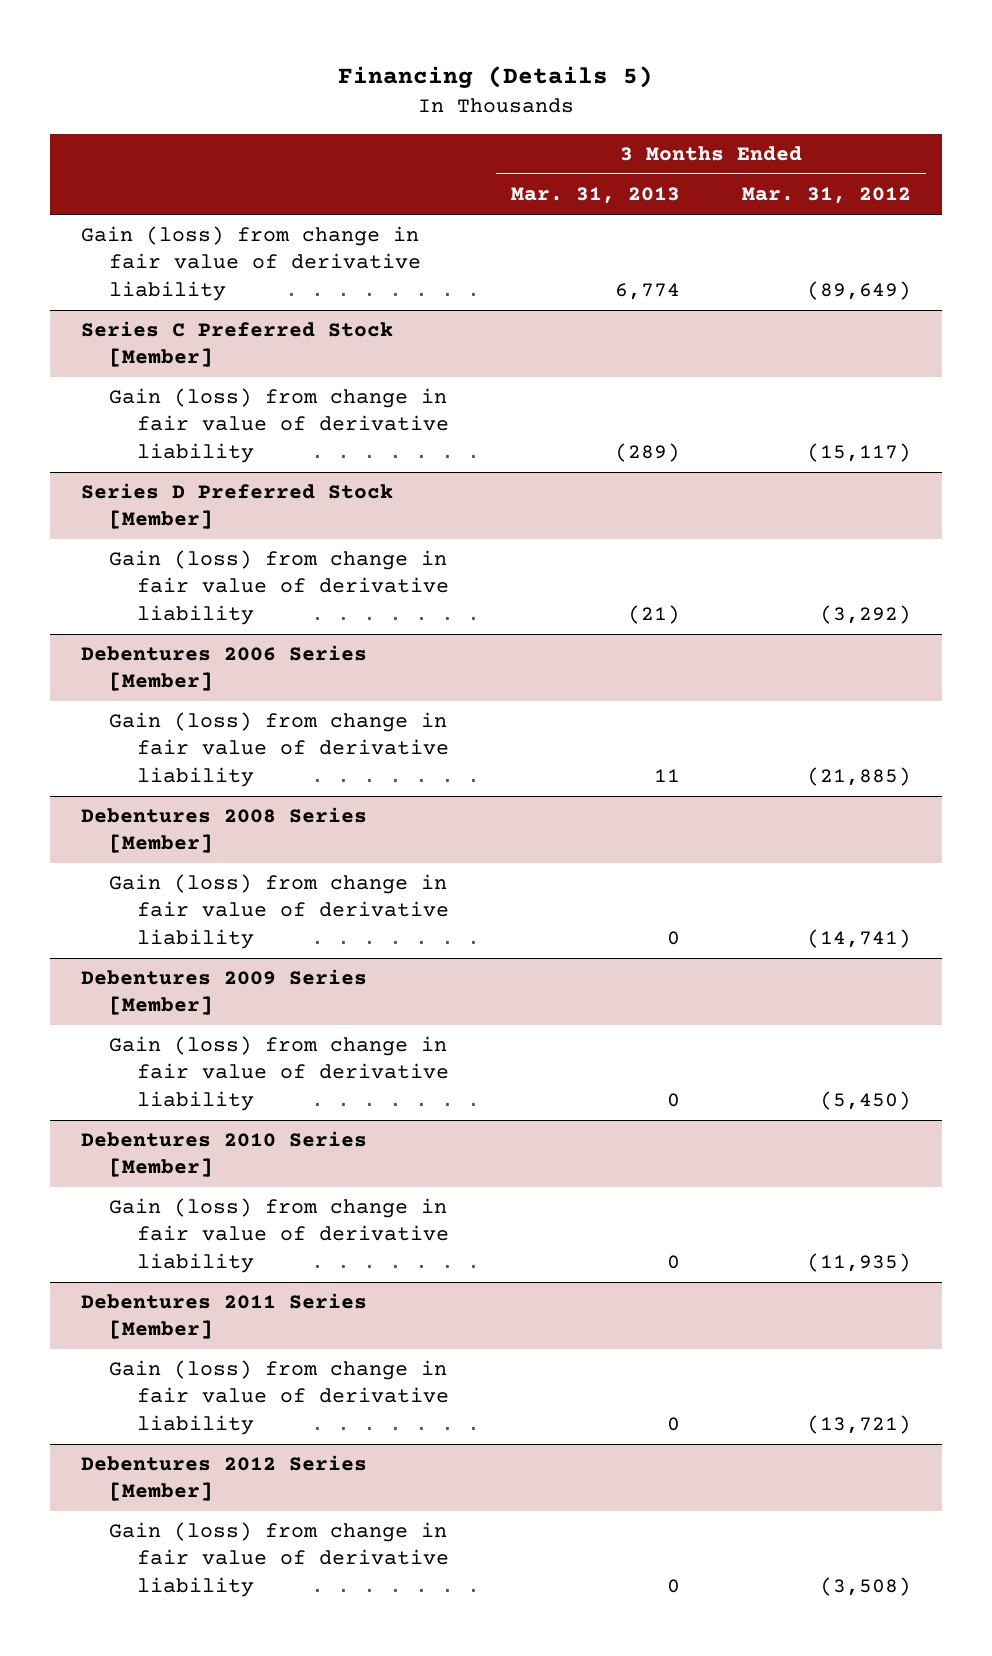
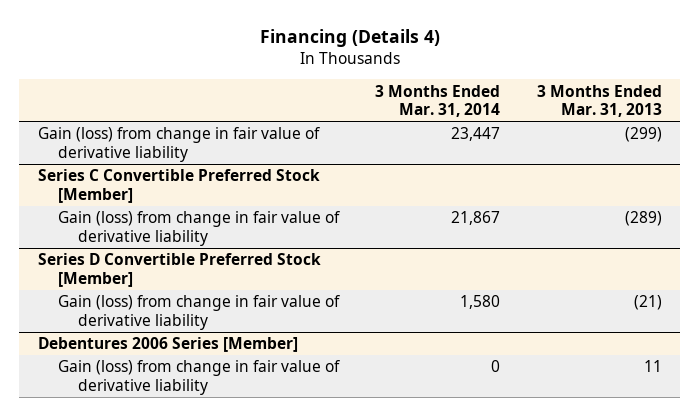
- Financing (Details 5)
+ Financing (Details 4)
- | 3 Months Ended Mar. 31, 2013 | 3 Months Ended Mar. 31, 2012
+ | 3 Months Ended Mar. 31, 2014 | 3 Months Ended Mar. 31, 2013
- Gain (loss) from change in fair value of derivative liability | 6,774 | (89,649)
- Series C Preferred Stock [Member]
+ Gain (loss) from change in fair value of derivative liability | 23,447 | (299)
+ Series C Convertible Preferred Stock [Member]
- Series D Preferred Stock [Member]
+ Series D Convertible Preferred Stock [Member]
- Debentures 2008 Series [Member]
- Gain (loss) from change in fair value of derivative liability | 0 | (14,741)
- Debentures 2009 Series [Member]
- Gain (loss) from change in fair value of derivative liability | 0 | (5,450)
- Debentures 2010 Series [Member]
- Gain (loss) from change in fair value of derivative liability | 0 | (11,935)
- Debentures 2011 Series [Member]
- Gain (loss) from change in fair value of derivative liability | 0 | (13,721)
- Debentures 2012 Series [Member]
- Gain (loss) from change in fair value of derivative liability | 0 | (3,508)

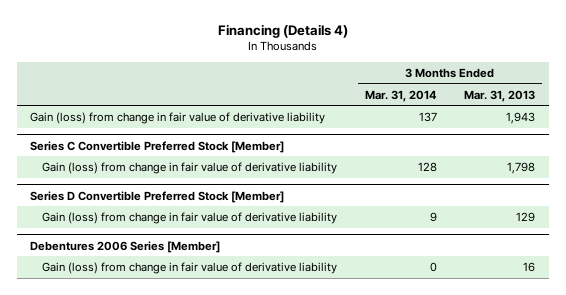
- Gain (loss) from change in fair value of derivative liability | 23,447 | (299)
+ Gain (loss) from change in fair value of derivative liability | 137 | 1,943
@ Series C Convertible Preferred Stock [Member]
- Gain (loss) from change in fair value of derivative liability | 21,867 | (289)
+ Gain (loss) from change in fair value of derivative liability | 128 | 1,798
@ Series D Convertible Preferred Stock [Member]
- Gain (loss) from change in fair value of derivative liability | 1,580 | (21)
+ Gain (loss) from change in fair value of derivative liability | 9 | 129
@ Debentures 2006 Series [Member]
- Gain (loss) from change in fair value of derivative liability | 0 | 11
+ Gain (loss) from change in fair value of derivative liability | 0 | 16

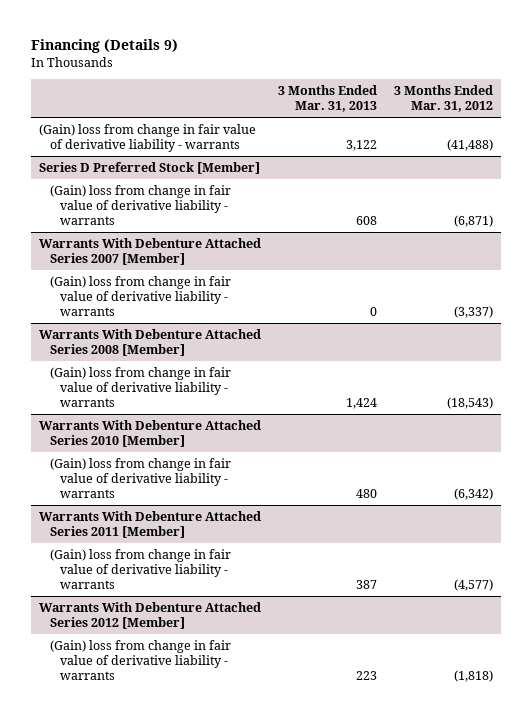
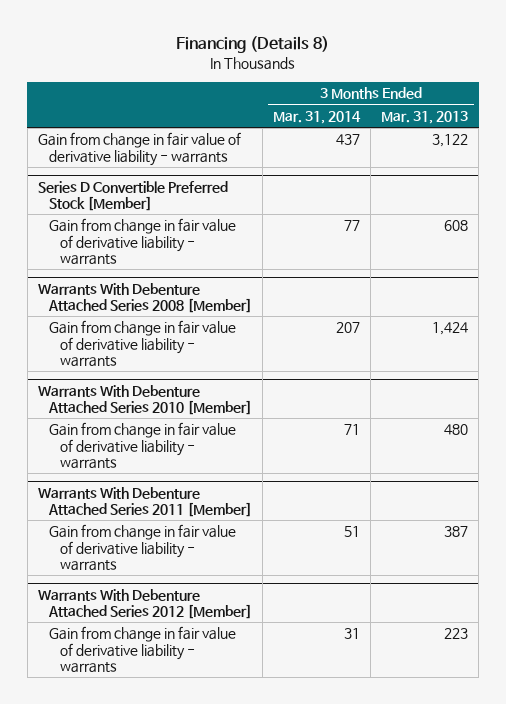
- Financing (Details 9)
+ Financing (Details 8)
- | 3 Months Ended Mar. 31, 2013 | 3 Months Ended Mar. 31, 2012
+ | 3 Months Ended Mar. 31, 2014 | 3 Months Ended Mar. 31, 2013
- (Gain) loss from change in fair value of derivative liability - warrants | 3,122 | (41,488)
- Series D Preferred Stock [Member]
- (Gain) loss from change in fair value of derivative liability - warrants | 608 | (6,871)
- Warrants With Debenture Attached Series 2007 [Member]
- (Gain) loss from change in fair value of derivative liability - warrants | 0 | (3,337)
+ Gain from change in fair value of derivative liability - warrants | 437 | 3,122
+ Series D Convertible Preferred Stock [Member]
+ Gain from change in fair value of derivative liability - warrants | 77 | 608
@ Warrants With Debenture Attached Series 2008 [Member]
- (Gain) loss from change in fair value of derivative liability - warrants | 1,424 | (18,543)
+ Gain from change in fair value of derivative liability - warrants | 207 | 1,424
@ Warrants With Debenture Attached Series 2010 [Member]
- (Gain) loss from change in fair value of derivative liability - warrants | 480 | (6,342)
+ Gain from change in fair value of derivative liability - warrants | 71 | 480
@ Warrants With Debenture Attached Series 2011 [Member]
- (Gain) loss from change in fair value of derivative liability - warrants | 387 | (4,577)
+ Gain from change in fair value of derivative liability - warrants | 51 | 387
@ Warrants With Debenture Attached Series 2012 [Member]
- (Gain) loss from change in fair value of derivative liability - warrants | 223 | (1,818)
+ Gain from change in fair value of derivative liability - warrants | 31 | 223

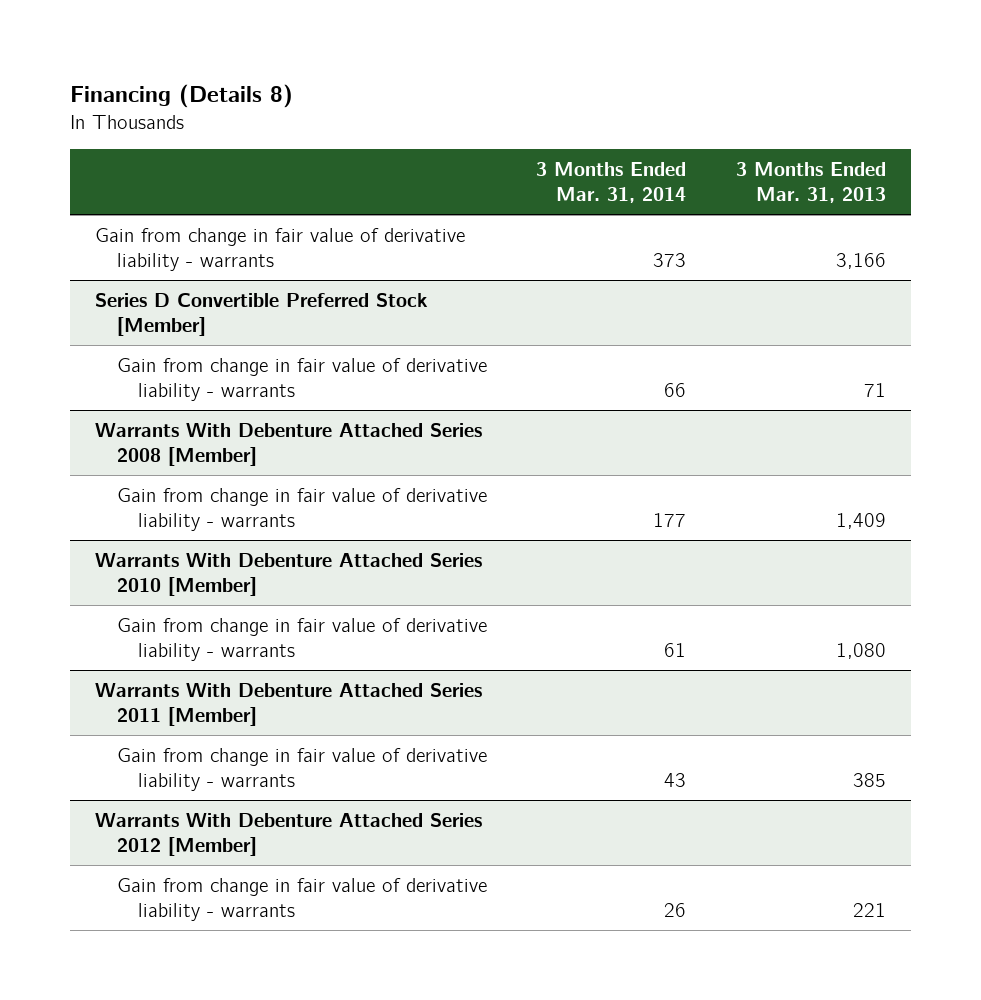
- Gain from change in fair value of derivative liability - warrants | 437 | 3,122
+ Gain from change in fair value of derivative liability - warrants | 373 | 3,166
@ Series D Convertible Preferred Stock [Member]
- Gain from change in fair value of derivative liability - warrants | 77 | 608
+ Gain from change in fair value of derivative liability - warrants | 66 | 71
@ Warrants With Debenture Attached Series 2008 [Member]
- Gain from change in fair value of derivative liability - warrants | 207 | 1,424
+ Gain from change in fair value of derivative liability - warrants | 177 | 1,409
@ Warrants With Debenture Attached Series 2010 [Member]
- Gain from change in fair value of derivative liability - warrants | 71 | 480
+ Gain from change in fair value of derivative liability - warrants | 61 | 1,080
@ Warrants With Debenture Attached Series 2011 [Member]
- Gain from change in fair value of derivative liability - warrants | 51 | 387
+ Gain from change in fair value of derivative liability - warrants | 43 | 385
@ Warrants With Debenture Attached Series 2012 [Member]
- Gain from change in fair value of derivative liability - warrants | 31 | 223
+ Gain from change in fair value of derivative liability - warrants | 26 | 221

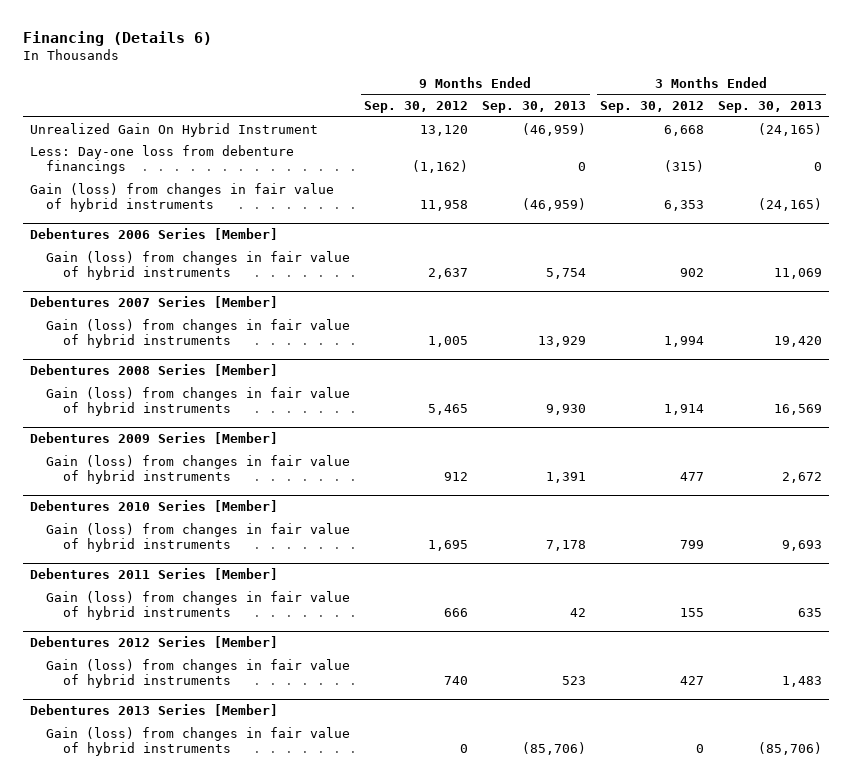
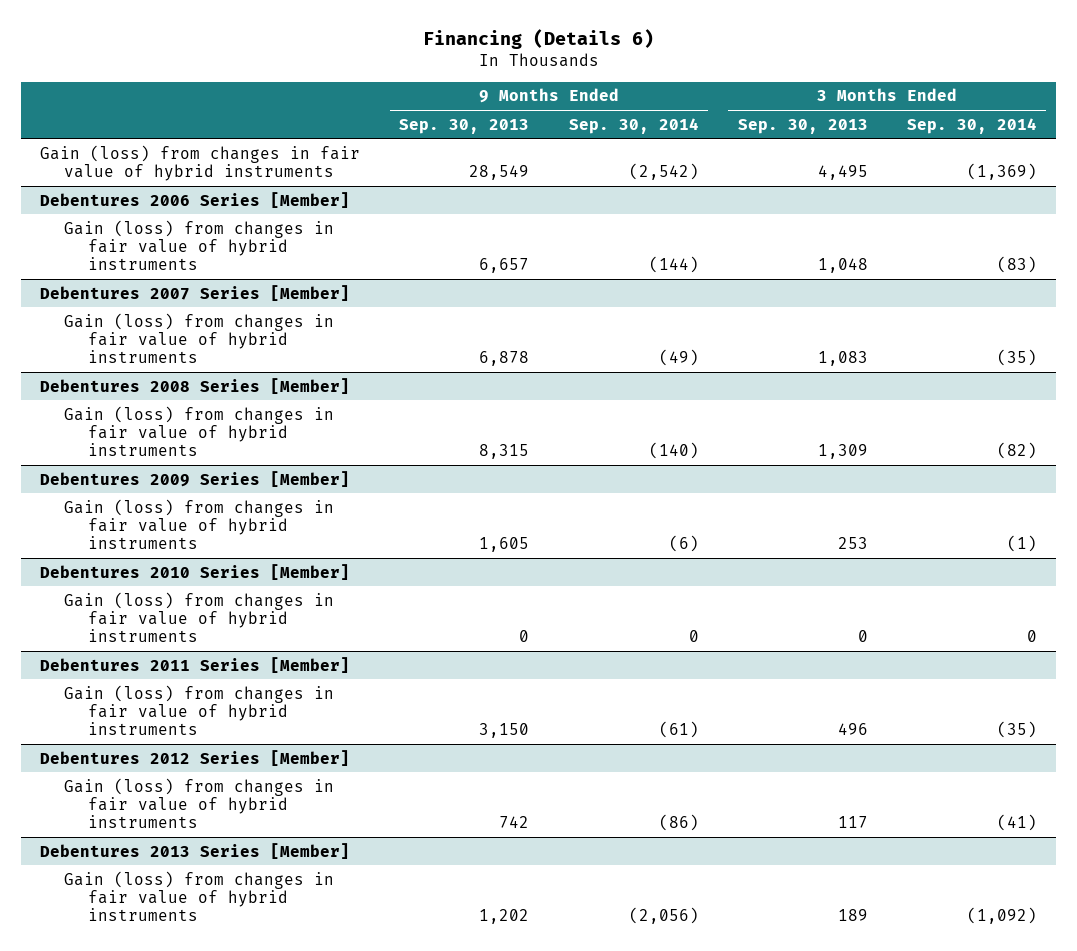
- | 9 Months Ended Sep. 30, 2012 | 9 Months Ended Sep. 30, 2013 | 3 Months Ended Sep. 30, 2012 | 3 Months Ended Sep. 30, 2013
+ | 9 Months Ended Sep. 30, 2013 | 9 Months Ended Sep. 30, 2014 | 3 Months Ended Sep. 30, 2013 | 3 Months Ended Sep. 30, 2014
- Unrealized Gain On Hybrid Instrument | 13,120 | (46,959) | 6,668 | (24,165)
- Less: Day-one loss from debenture financings | (1,162) | 0 | (315) | 0
- Gain (loss) from changes in fair value of hybrid instruments | 11,958 | (46,959) | 6,353 | (24,165)
+ Gain (loss) from changes in fair value of hybrid instruments | 28,549 | (2,542) | 4,495 | (1,369)
@ Debentures 2006 Series [Member]
- Gain (loss) from changes in fair value of hybrid instruments | 2,637 | 5,754 | 902 | 11,069
+ Gain (loss) from changes in fair value of hybrid instruments | 6,657 | (144) | 1,048 | (83)
@ Debentures 2007 Series [Member]
- Gain (loss) from changes in fair value of hybrid instruments | 1,005 | 13,929 | 1,994 | 19,420
+ Gain (loss) from changes in fair value of hybrid instruments | 6,878 | (49) | 1,083 | (35)
@ Debentures 2008 Series [Member]
- Gain (loss) from changes in fair value of hybrid instruments | 5,465 | 9,930 | 1,914 | 16,569
+ Gain (loss) from changes in fair value of hybrid instruments | 8,315 | (140) | 1,309 | (82)
@ Debentures 2009 Series [Member]
- Gain (loss) from changes in fair value of hybrid instruments | 912 | 1,391 | 477 | 2,672
+ Gain (loss) from changes in fair value of hybrid instruments | 1,605 | (6) | 253 | (1)
@ Debentures 2010 Series [Member]
- Gain (loss) from changes in fair value of hybrid instruments | 1,695 | 7,178 | 799 | 9,693
+ Gain (loss) from changes in fair value of hybrid instruments | 0 | 0 | 0 | 0
@ Debentures 2011 Series [Member]
- Gain (loss) from changes in fair value of hybrid instruments | 666 | 42 | 155 | 635
+ Gain (loss) from changes in fair value of hybrid instruments | 3,150 | (61) | 496 | (35)
@ Debentures 2012 Series [Member]
- Gain (loss) from changes in fair value of hybrid instruments | 740 | 523 | 427 | 1,483
+ Gain (loss) from changes in fair value of hybrid instruments | 742 | (86) | 117 | (41)
@ Debentures 2013 Series [Member]
- Gain (loss) from changes in fair value of hybrid instruments | 0 | (85,706) | 0 | (85,706)
+ Gain (loss) from changes in fair value of hybrid instruments | 1,202 | (2,056) | 189 | (1,092)

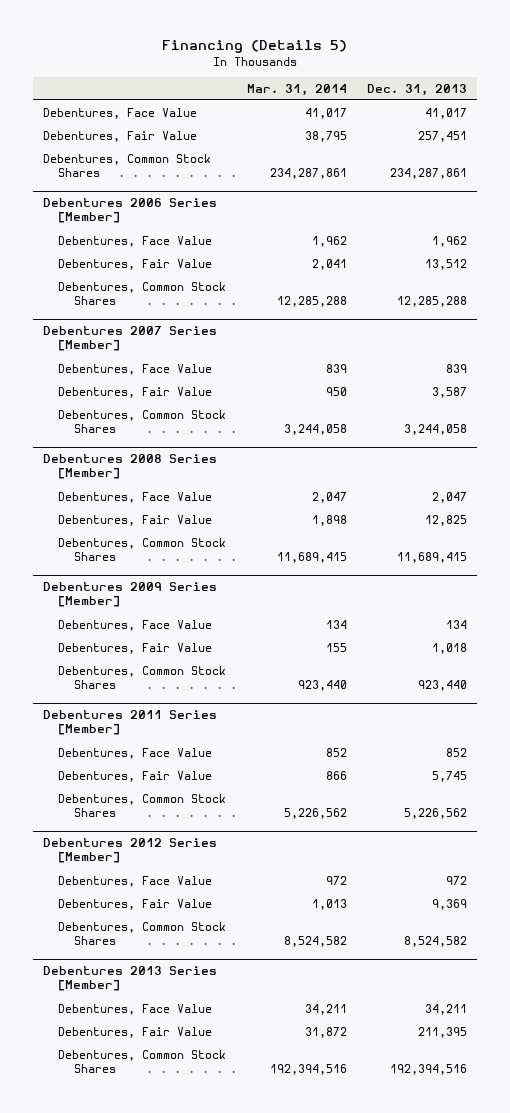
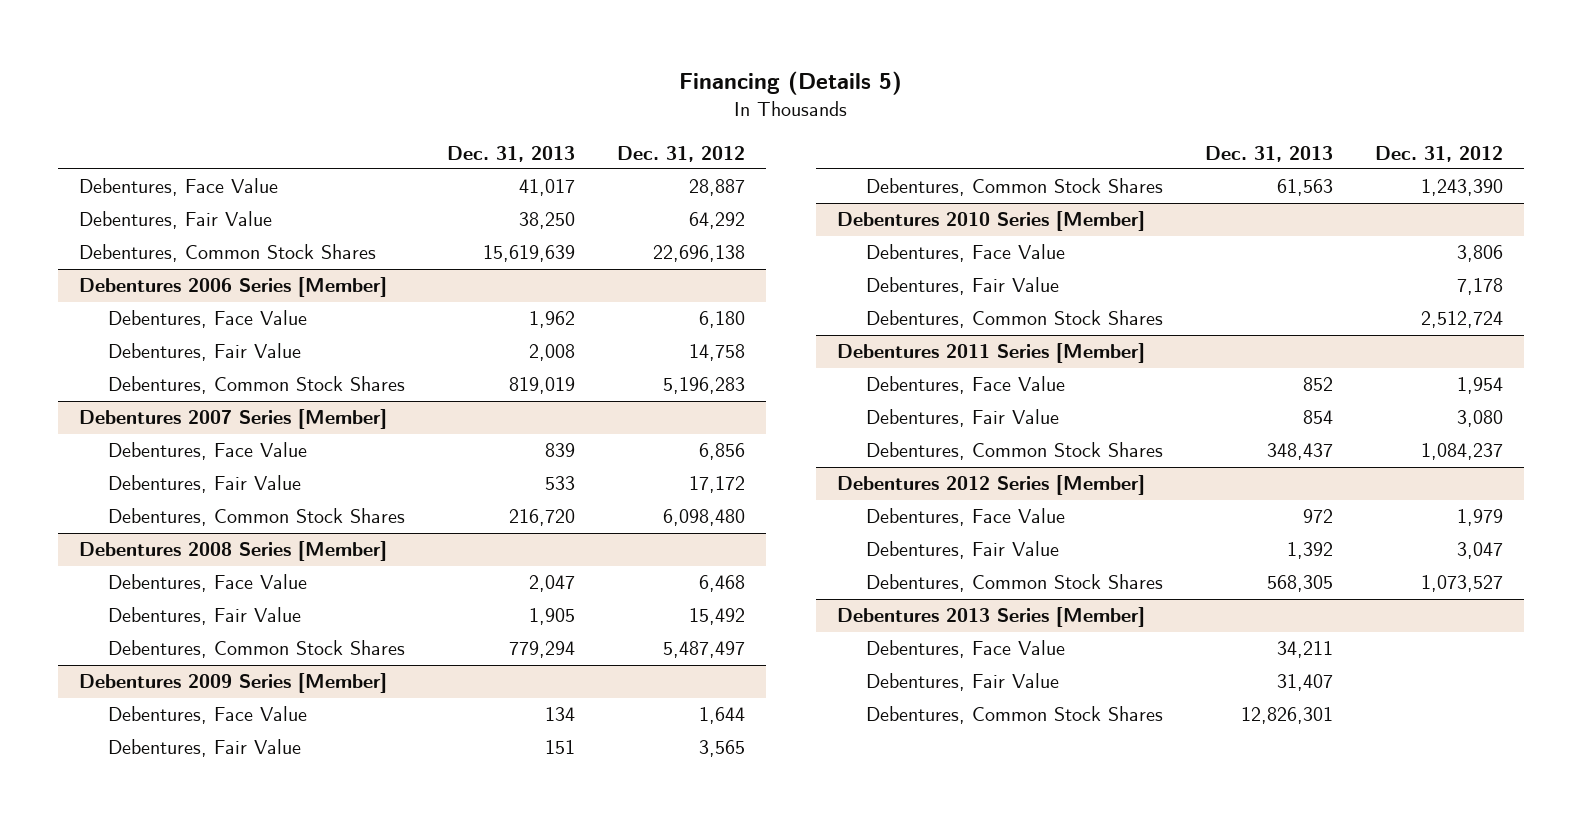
- | Mar. 31, 2014 | Dec. 31, 2013
+ | Dec. 31, 2013 | Dec. 31, 2012
- Debentures, Fair Value | 38,795 | 257,451
- Debentures, Common Stock Shares | 234,287,861 | 234,287,861
+ Debentures, Fair Value | 38,250 | 64,292
+ Debentures, Common Stock Shares | 15,619,639 | 22,696,138
@ Debentures 2006 Series [Member]
- Debentures, Fair Value | 2,041 | 13,512
- Debentures, Common Stock Shares | 12,285,288 | 12,285,288
+ Debentures, Fair Value | 2,008 | 14,758
+ Debentures, Common Stock Shares | 819,019 | 5,196,283
@ Debentures 2007 Series [Member]
- Debentures, Fair Value | 950 | 3,587
- Debentures, Common Stock Shares | 3,244,058 | 3,244,058
+ Debentures, Fair Value | 533 | 17,172
+ Debentures, Common Stock Shares | 216,720 | 6,098,480
@ Debentures 2008 Series [Member]
- Debentures, Fair Value | 1,898 | 12,825
- Debentures, Common Stock Shares | 11,689,415 | 11,689,415
+ Debentures, Fair Value | 1,905 | 15,492
+ Debentures, Common Stock Shares | 779,294 | 5,487,497
@ Debentures 2009 Series [Member]
- Debentures, Fair Value | 155 | 1,018
- Debentures, Common Stock Shares | 923,440 | 923,440
+ Debentures, Fair Value | 151 | 3,565
+ Debentures, Common Stock Shares | 61,563 | 1,243,390
+ Debentures 2010 Series [Member]
+ Debentures, Face Value | | 3,806
+ Debentures, Fair Value | | 7,178
+ Debentures, Common Stock Shares | | 2,512,724
@ Debentures 2011 Series [Member]
- Debentures, Fair Value | 866 | 5,745
- Debentures, Common Stock Shares | 5,226,562 | 5,226,562
+ Debentures, Fair Value | 854 | 3,080
+ Debentures, Common Stock Shares | 348,437 | 1,084,237
@ Debentures 2012 Series [Member]
- Debentures, Fair Value | 1,013 | 9,369
- Debentures, Common Stock Shares | 8,524,582 | 8,524,582
+ Debentures, Fair Value | 1,392 | 3,047
+ Debentures, Common Stock Shares | 568,305 | 1,073,527
@ Debentures 2013 Series [Member]
- Debentures, Fair Value | 31,872 | 211,395
- Debentures, Common Stock Shares | 192,394,516 | 192,394,516
+ Debentures, Fair Value | 31,407 |
+ Debentures, Common Stock Shares | 12,826,301 |

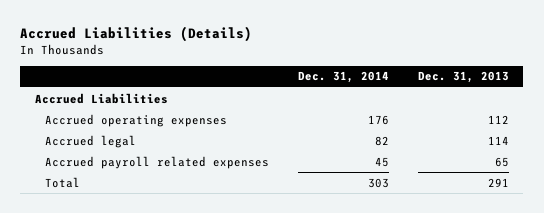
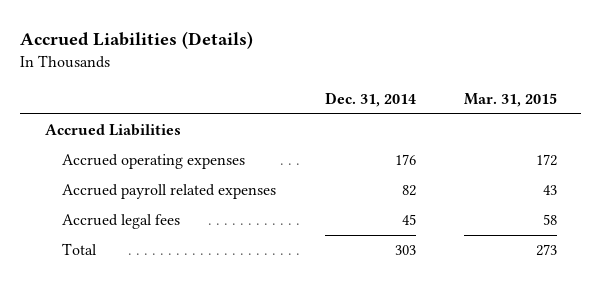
- | Dec. 31, 2014 | Dec. 31, 2013
+ | Dec. 31, 2014 | Mar. 31, 2015
- Accrued legal | 82 | 114
- Accrued payroll related expenses | 45 | 65
+ Accrued payroll related expenses | 82 | 43
+ Accrued legal fees | 45 | 58

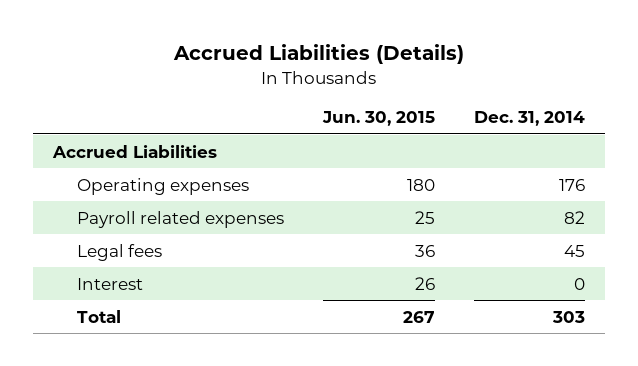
- | Dec. 31, 2014 | Mar. 31, 2015
+ | Jun. 30, 2015 | Dec. 31, 2014
- Accrued operating expenses | 176 | 172
- Accrued payroll related expenses | 82 | 43
- Accrued legal fees | 45 | 58
+ Operating expenses | 180 | 176
+ Payroll related expenses | 25 | 82
+ Legal fees | 36 | 45
+ Interest | 26 | 0

